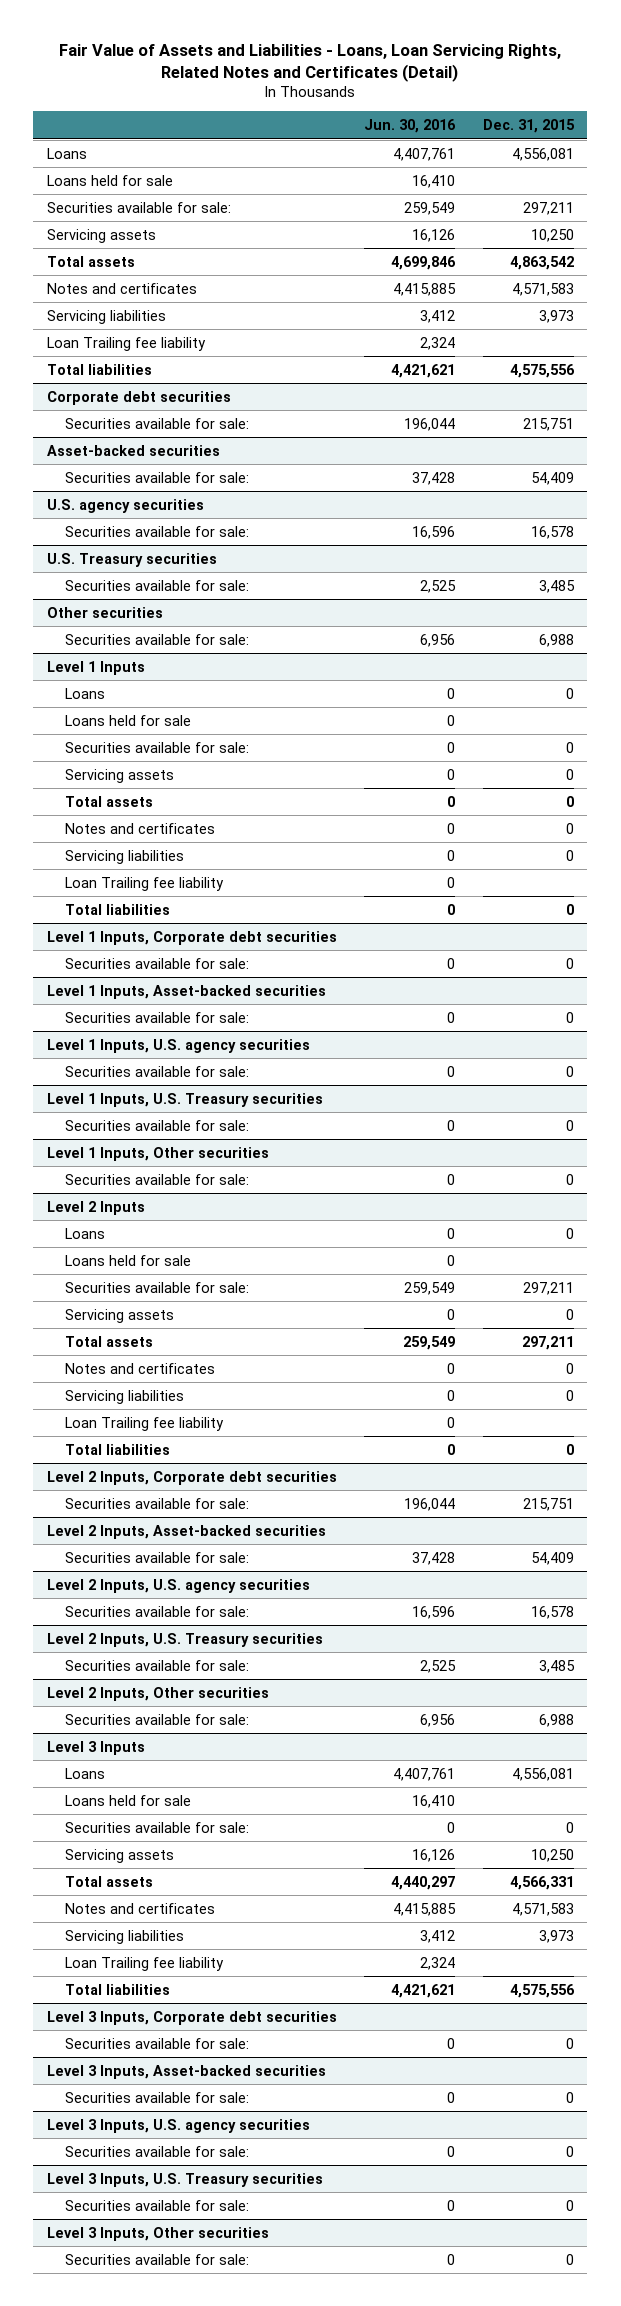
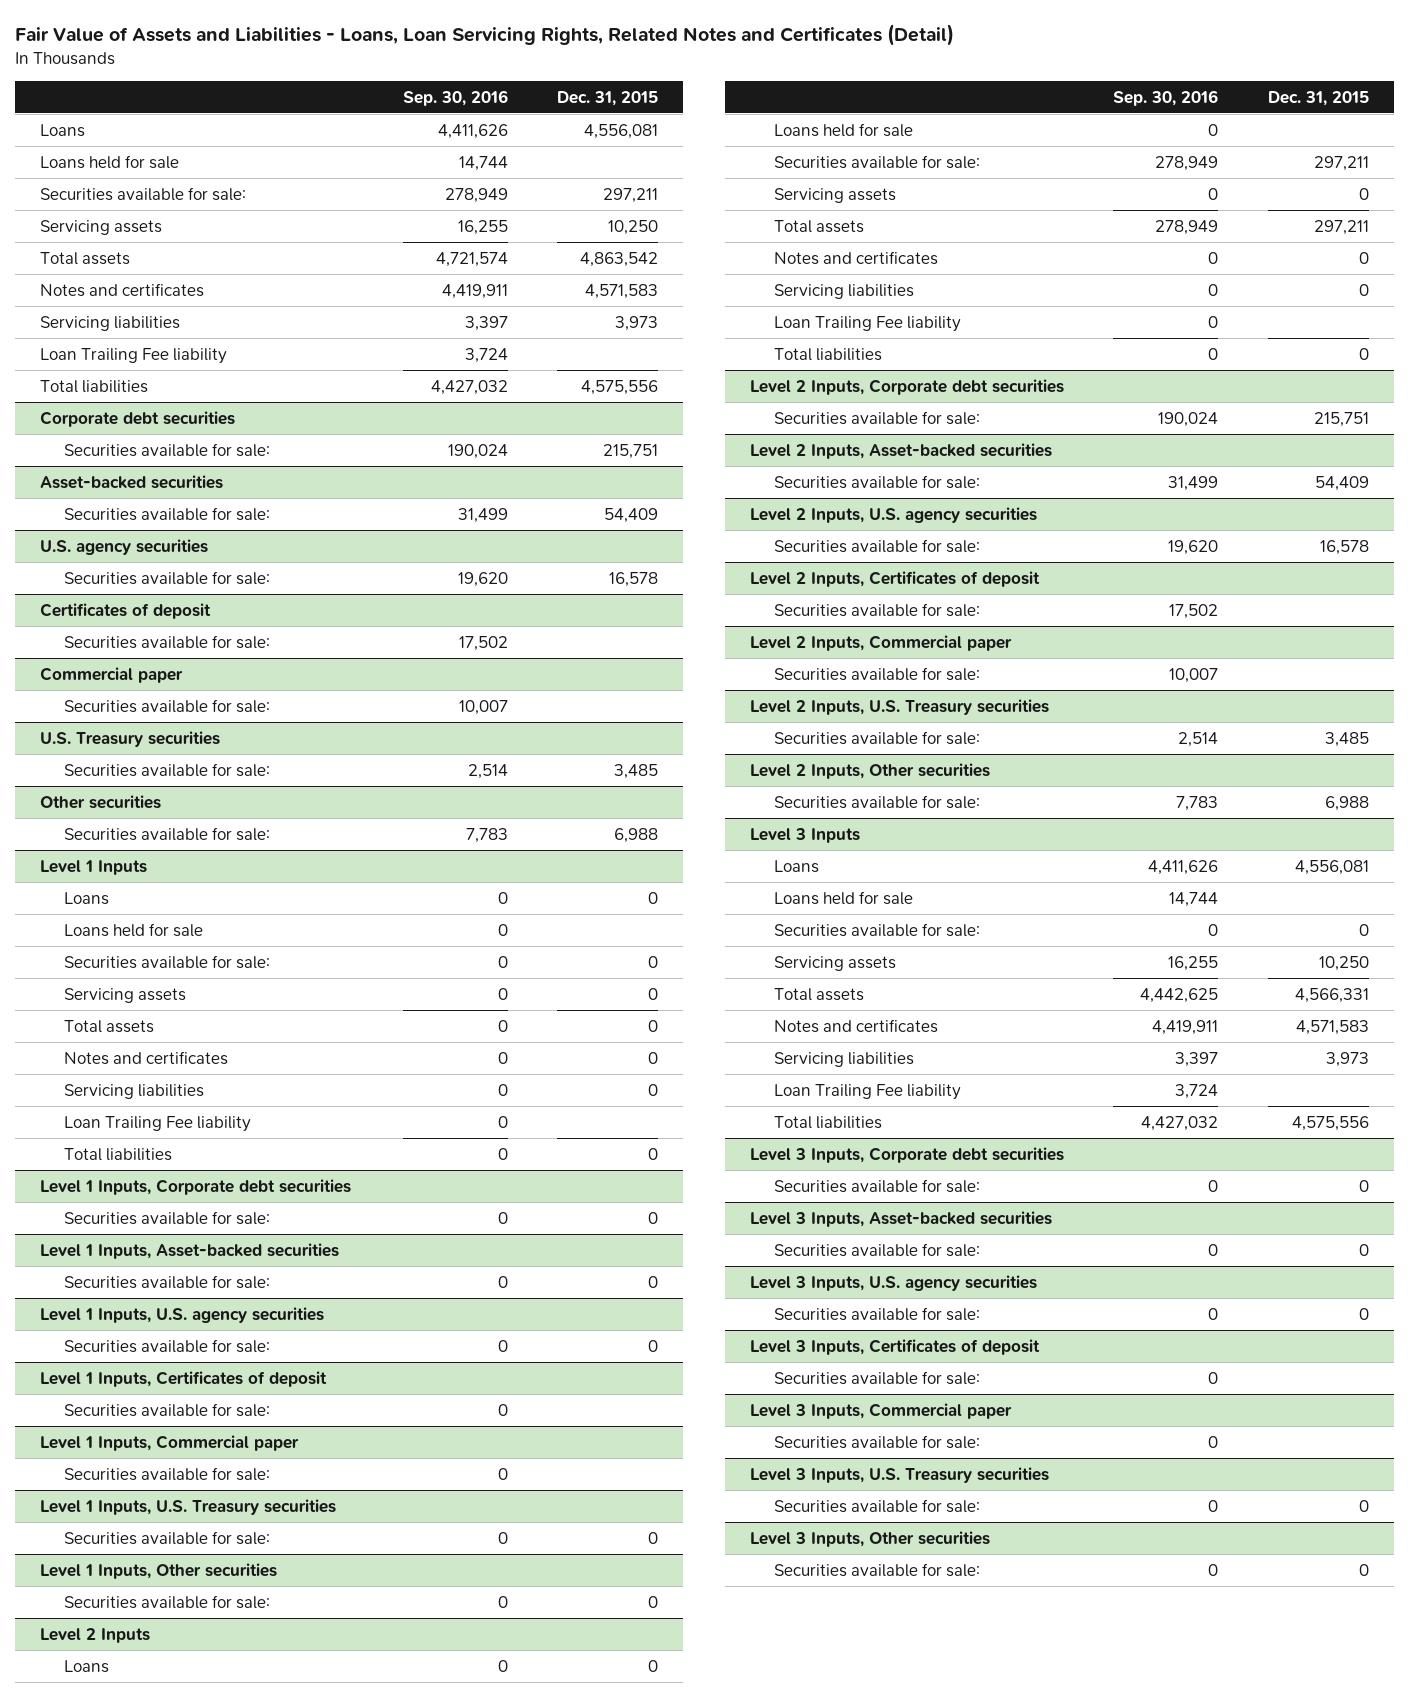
- | Jun. 30, 2016 | Dec. 31, 2015
+ | Sep. 30, 2016 | Dec. 31, 2015
- Loan Trailing fee liability | 2,324 |
+ Loan Trailing Fee liability | 3,724 |
+ Certificates of deposit
+ Securities available for sale: | 17,502 |
+ Commercial paper
+ Securities available for sale: | 10,007 |
@ Level 1 Inputs
- Loan Trailing fee liability | 0 |
+ Loan Trailing Fee liability | 0 |
+ Level 1 Inputs, Certificates of deposit
+ Securities available for sale: | 0 |
+ Level 1 Inputs, Commercial paper
+ Securities available for sale: | 0 |
@ Level 2 Inputs
- Loan Trailing fee liability | 0 |
+ Loan Trailing Fee liability | 0 |
+ Level 2 Inputs, Certificates of deposit
+ Securities available for sale: | 17,502 |
+ Level 2 Inputs, Commercial paper
+ Securities available for sale: | 10,007 |
@ Level 3 Inputs
- Loan Trailing fee liability | 2,324 |
+ Loan Trailing Fee liability | 3,724 |
+ Level 3 Inputs, Certificates of deposit
+ Securities available for sale: | 0 |
+ Level 3 Inputs, Commercial paper
+ Securities available for sale: | 0 |

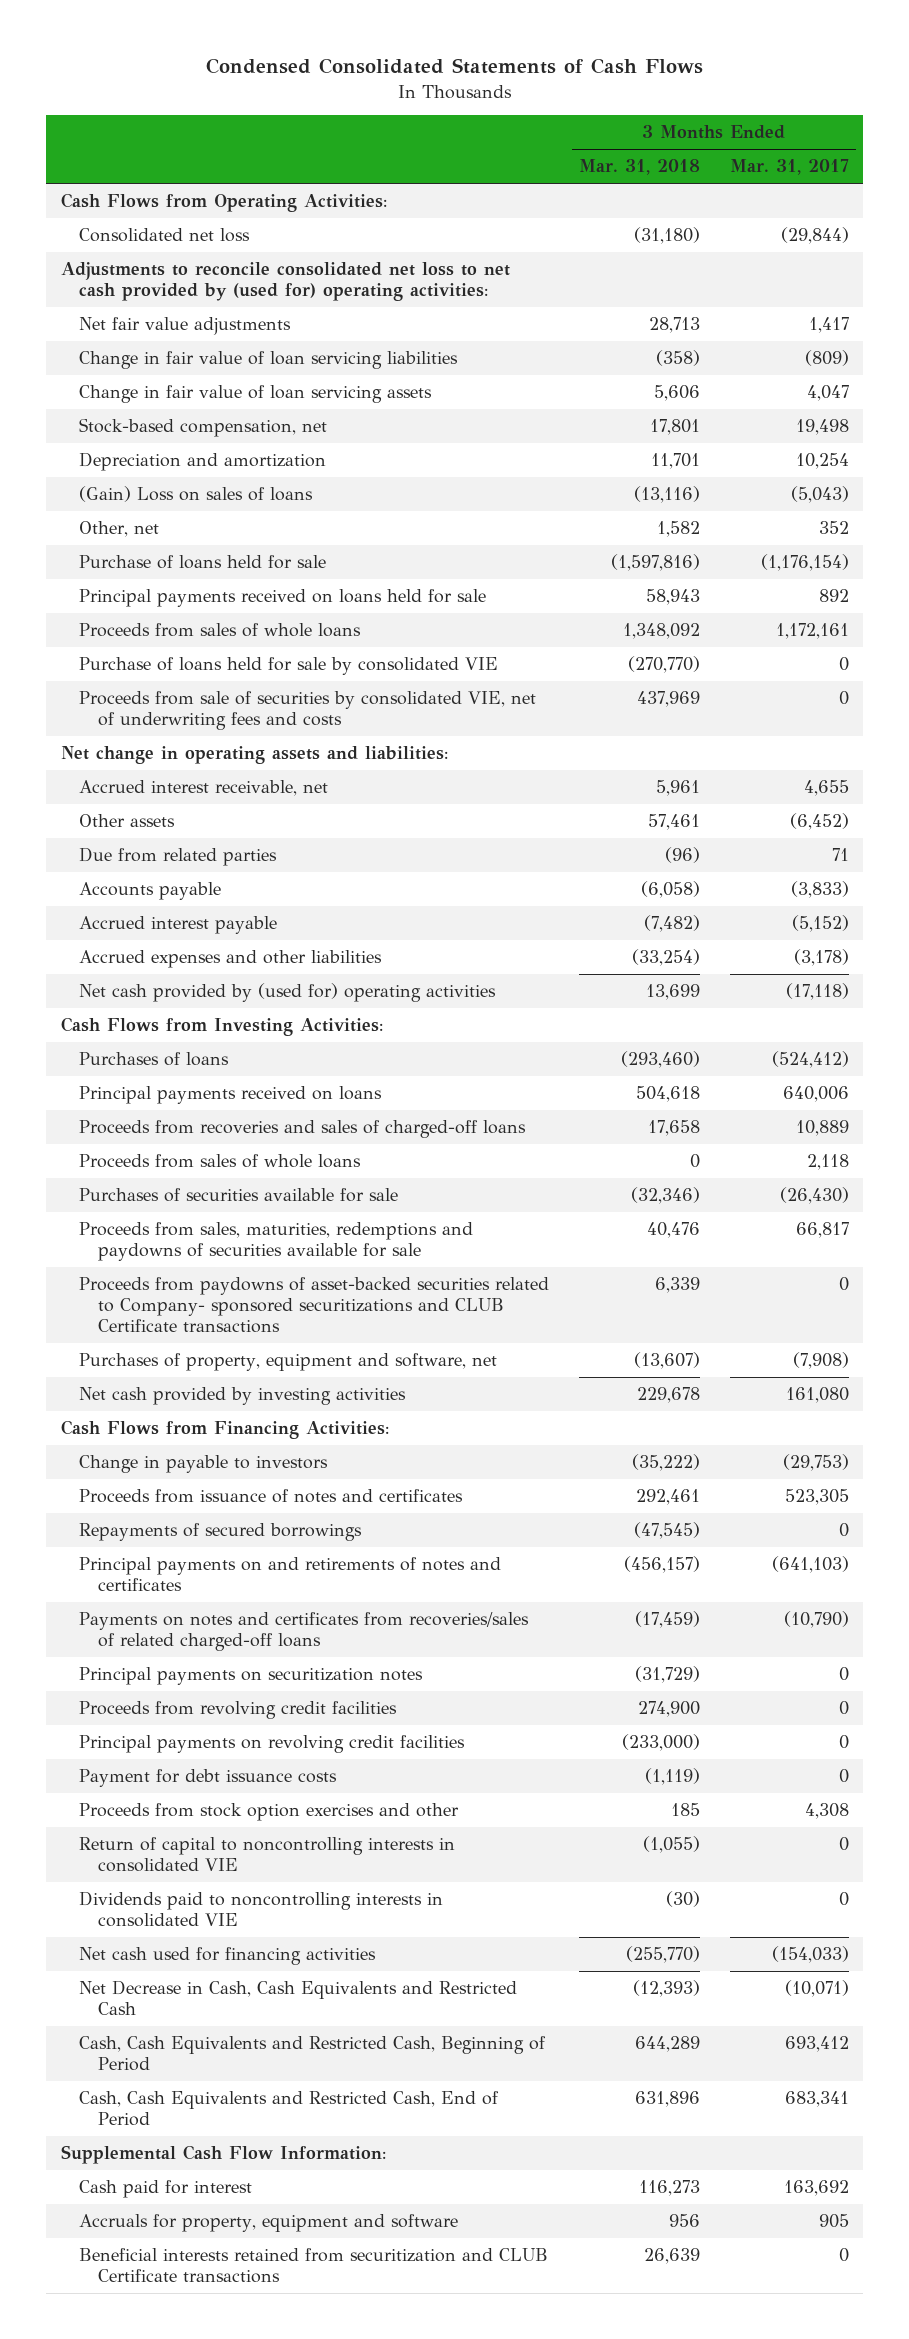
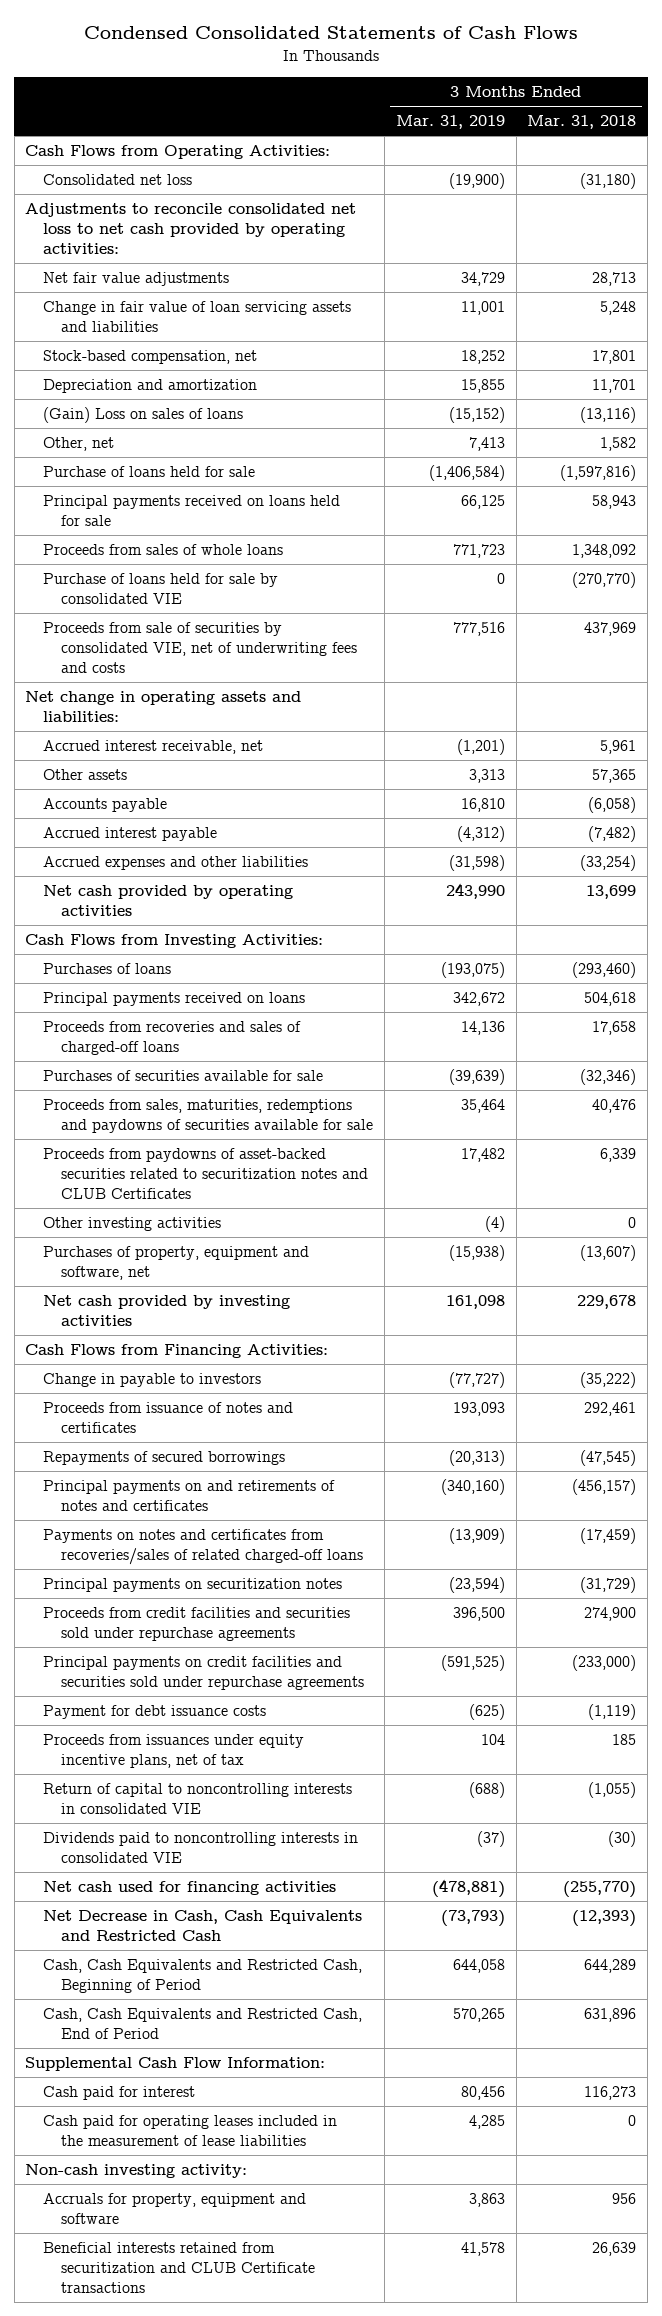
- | 3 Months Ended Mar. 31, 2018 | 3 Months Ended Mar. 31, 2017
+ | 3 Months Ended Mar. 31, 2019 | 3 Months Ended Mar. 31, 2018
- Adjustments to reconcile consolidated net loss to net cash provided by (used for) operating activities:
+ Adjustments to reconcile consolidated net loss to net cash provided by operating activities:
- Change in fair value of loan servicing liabilities | (358) | (809)
- Change in fair value of loan servicing assets | 5,606 | 4,047
+ Change in fair value of loan servicing assets and liabilities | 11,001 | 5,248
- Other assets | 57,461 | (6,452)
- Due from related parties | (96) | 71
+ Other assets | 3,313 | 57,365
- Net cash provided by (used for) operating activities | 13,699 | (17,118)
+ Net cash provided by operating activities | 243,990 | 13,699
- Proceeds from sales of whole loans | 0 | 2,118
- Proceeds from paydowns of asset-backed securities related to Company- sponsored securitizations and CLUB Certificate transactions | 6,339 | 0
+ Proceeds from paydowns of asset-backed securities related to securitization notes and CLUB Certificates | 17,482 | 6,339
+ Other investing activities | (4) | 0
- Proceeds from revolving credit facilities | 274,900 | 0
- Principal payments on revolving credit facilities | (233,000) | 0
+ Proceeds from credit facilities and securities sold under repurchase agreements | 396,500 | 274,900
+ Principal payments on credit facilities and securities sold under repurchase agreements | (591,525) | (233,000)
- Proceeds from stock option exercises and other | 185 | 4,308
+ Proceeds from issuances under equity incentive plans, net of tax | 104 | 185
+ Cash paid for operating leases included in the measurement of lease liabilities | 4,285 | 0
+ Non-cash investing activity:

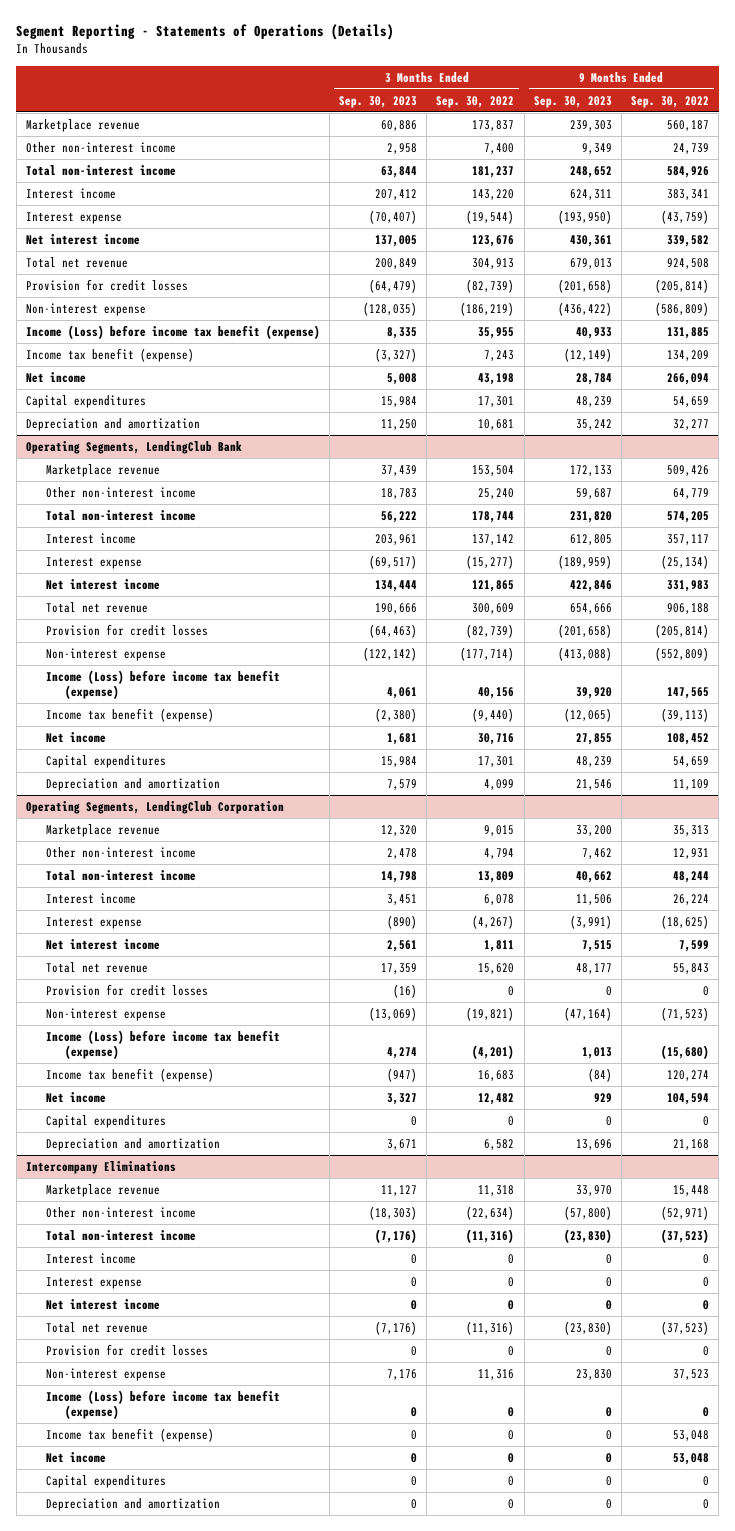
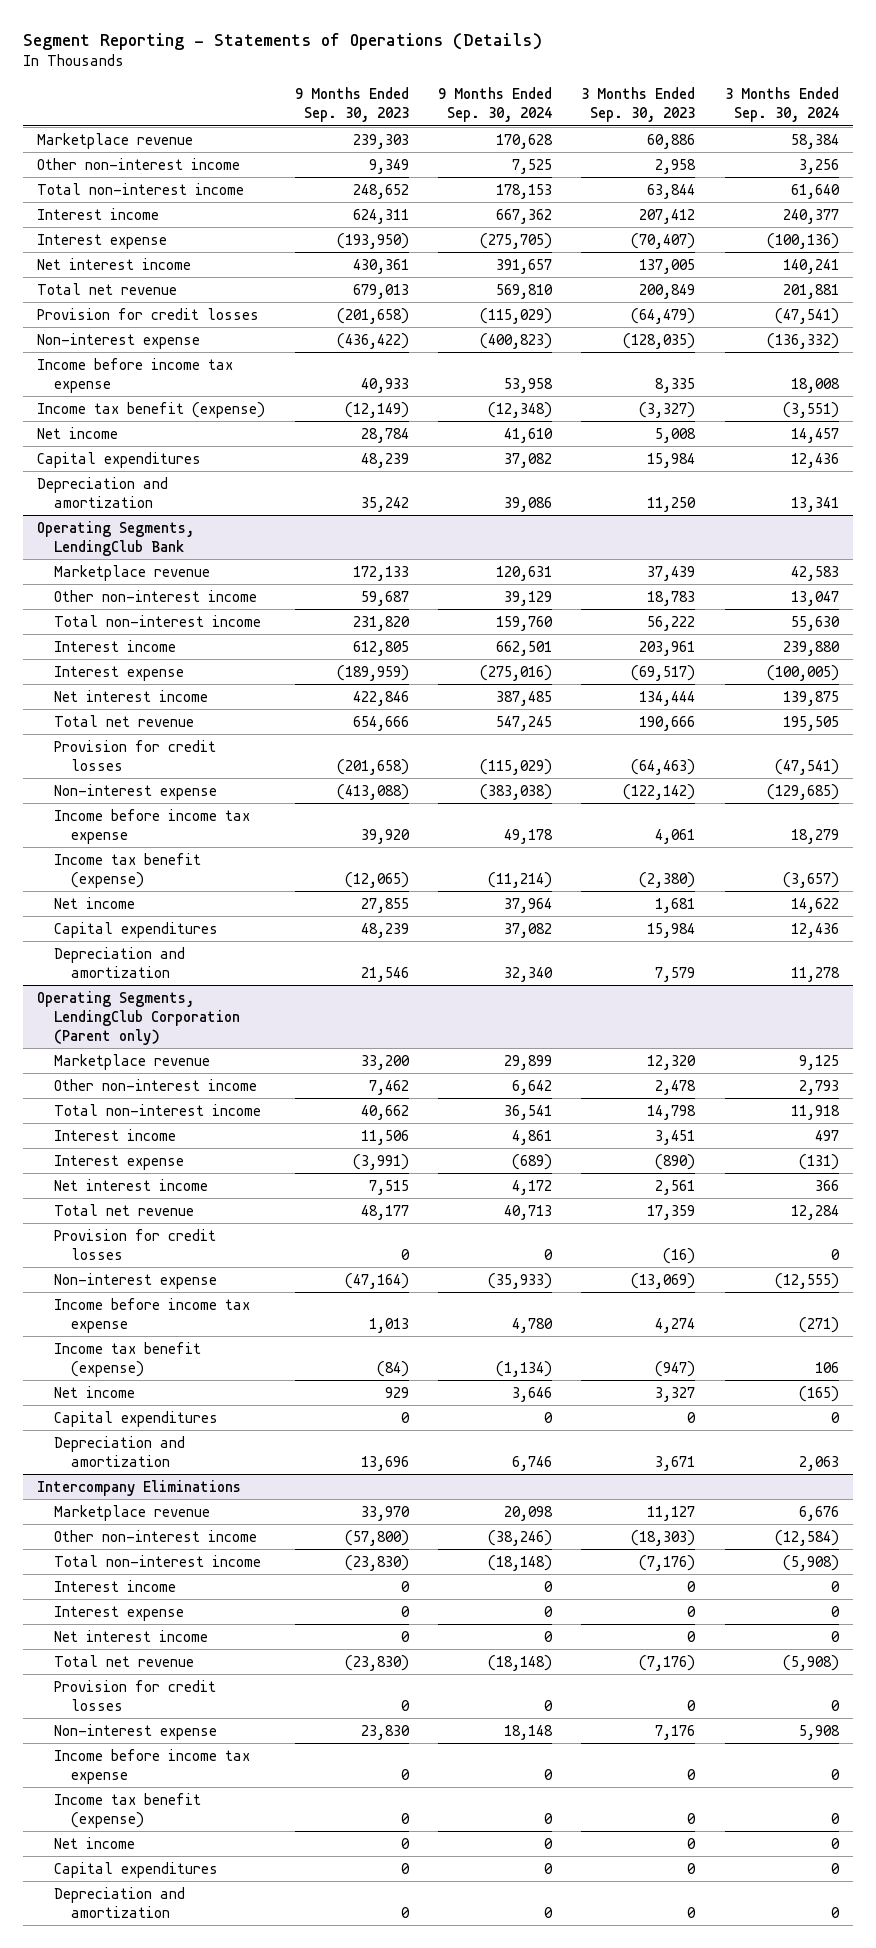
- | 3 Months Ended Sep. 30, 2023 | 3 Months Ended Sep. 30, 2022 | 9 Months Ended Sep. 30, 2023 | 9 Months Ended Sep. 30, 2022
+ | 9 Months Ended Sep. 30, 2023 | 9 Months Ended Sep. 30, 2024 | 3 Months Ended Sep. 30, 2023 | 3 Months Ended Sep. 30, 2024
- Income (Loss) before income tax benefit (expense) | 8,335 | 35,955 | 40,933 | 131,885
+ Income before income tax expense | 40,933 | 53,958 | 8,335 | 18,008
@ Operating Segments, LendingClub Bank
- Income (Loss) before income tax benefit (expense) | 4,061 | 40,156 | 39,920 | 147,565
+ Income before income tax expense | 39,920 | 49,178 | 4,061 | 18,279
- Operating Segments, LendingClub Corporation
+ Operating Segments, LendingClub Corporation (Parent only)
- Income (Loss) before income tax benefit (expense) | 4,274 | (4,201) | 1,013 | (15,680)
+ Income before income tax expense | 1,013 | 4,780 | 4,274 | (271)
@ Intercompany Eliminations
- Income (Loss) before income tax benefit (expense) | 0 | 0 | 0 | 0
+ Income before income tax expense | 0 | 0 | 0 | 0

